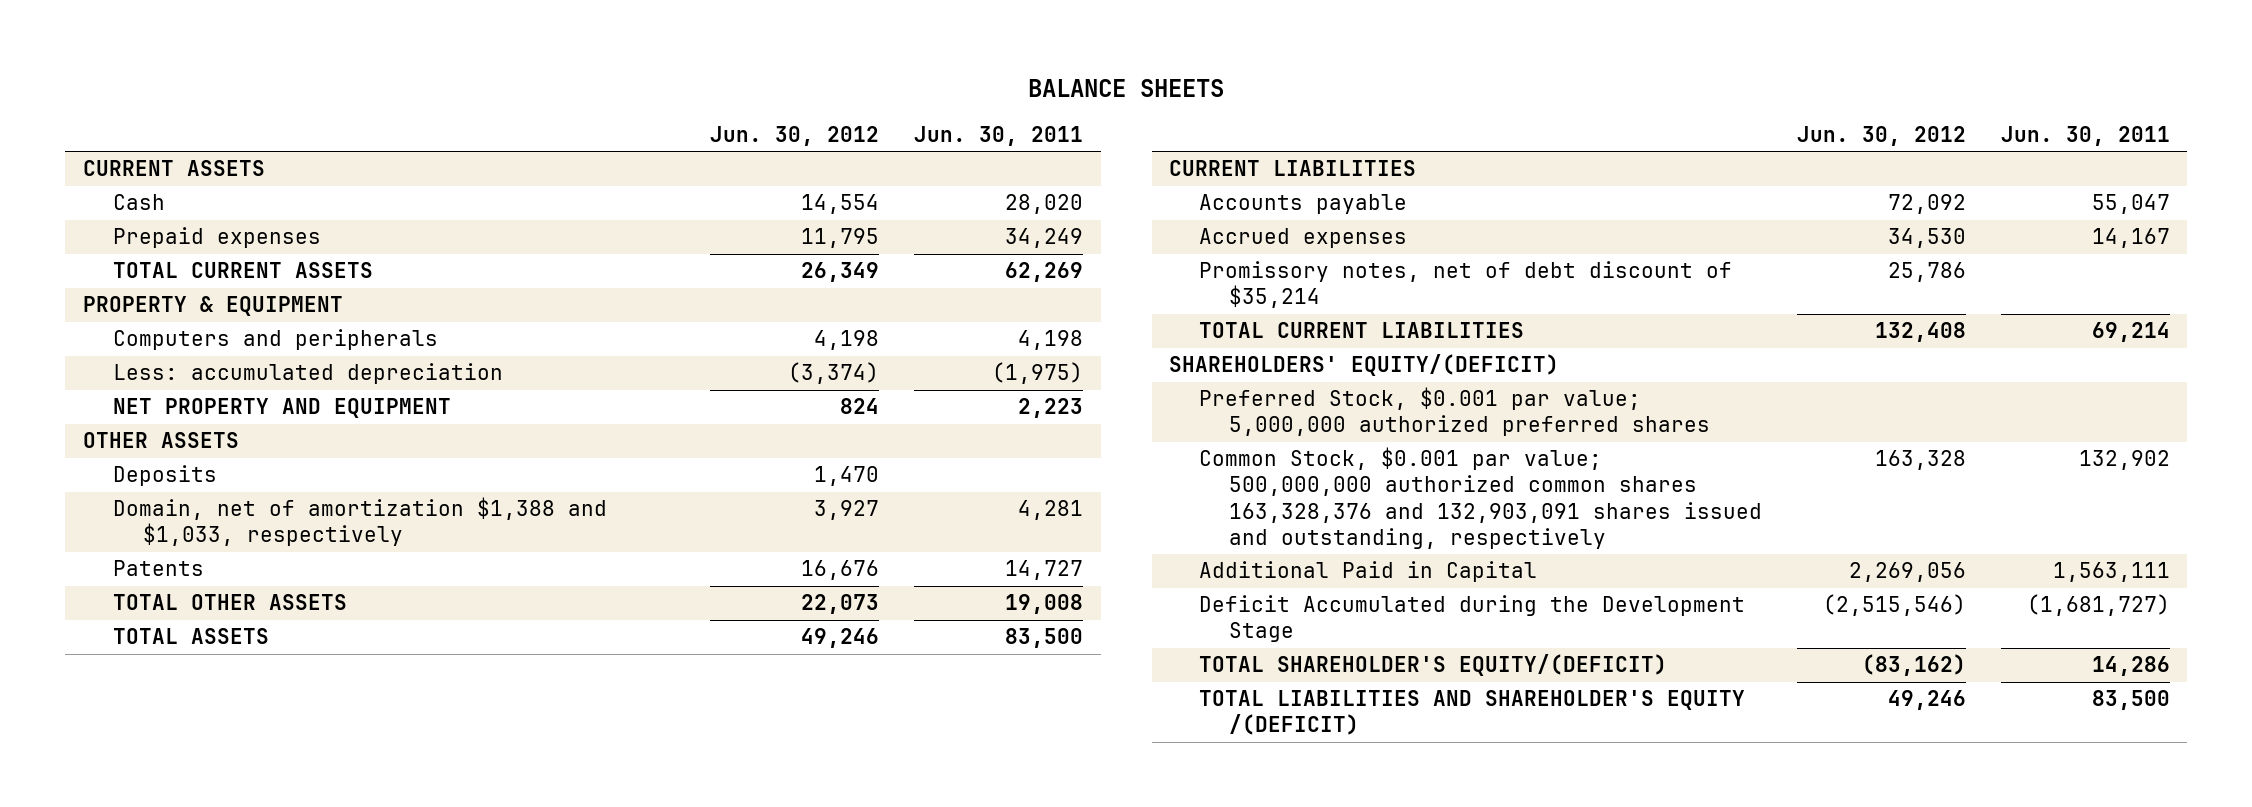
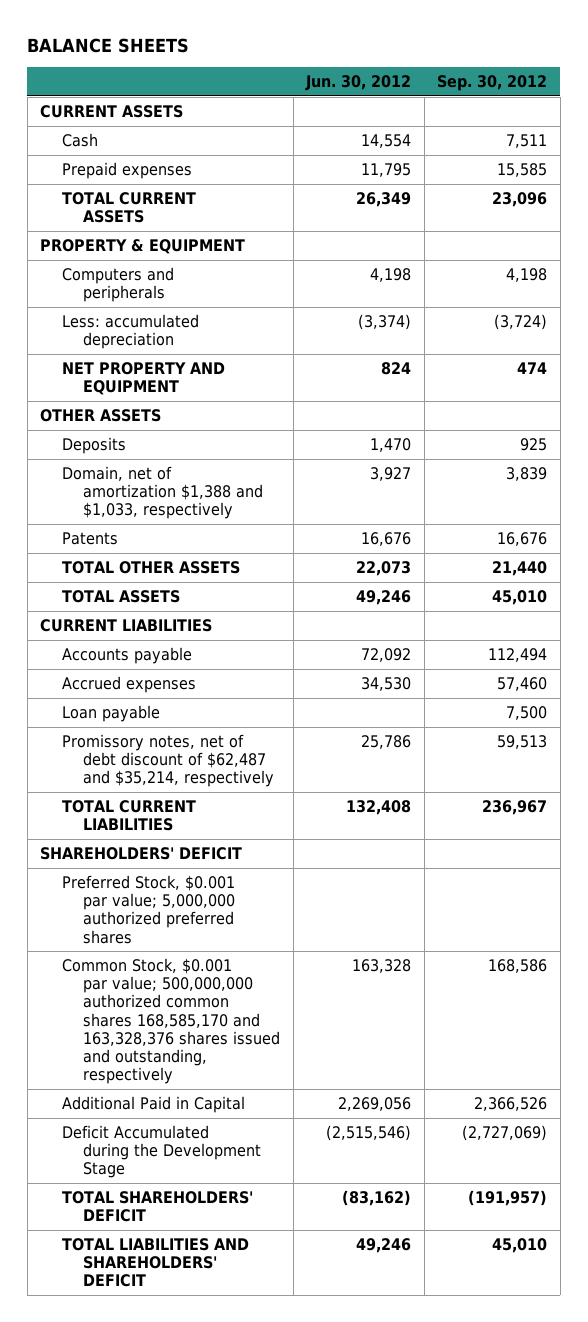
- | Jun. 30, 2012 | Jun. 30, 2011
+ | Jun. 30, 2012 | Sep. 30, 2012
- Promissory notes, net of debt discount of $35,214 | 25,786 |
+ Loan payable | | 7,500
+ Promissory notes, net of debt discount of $62,487 and $35,214, respectively | 25,786 | 59,513
- SHAREHOLDERS' EQUITY/(DEFICIT)
+ SHAREHOLDERS' DEFICIT
- Common Stock, $0.001 par value; 500,000,000 authorized common shares 163,328,376 and 132,903,091 shares issued and outstanding, respectively | 163,328 | 132,902
+ Common Stock, $0.001 par value; 500,000,000 authorized common shares 168,585,170 and 163,328,376 shares issued and outstanding, respectively | 163,328 | 168,586
- TOTAL SHAREHOLDER'S EQUITY/(DEFICIT) | (83,162) | 14,286
- TOTAL LIABILITIES AND SHAREHOLDER'S EQUITY /(DEFICIT) | 49,246 | 83,500
+ TOTAL SHAREHOLDERS' DEFICIT | (83,162) | (191,957)
+ TOTAL LIABILITIES AND SHAREHOLDERS' DEFICIT | 49,246 | 45,010

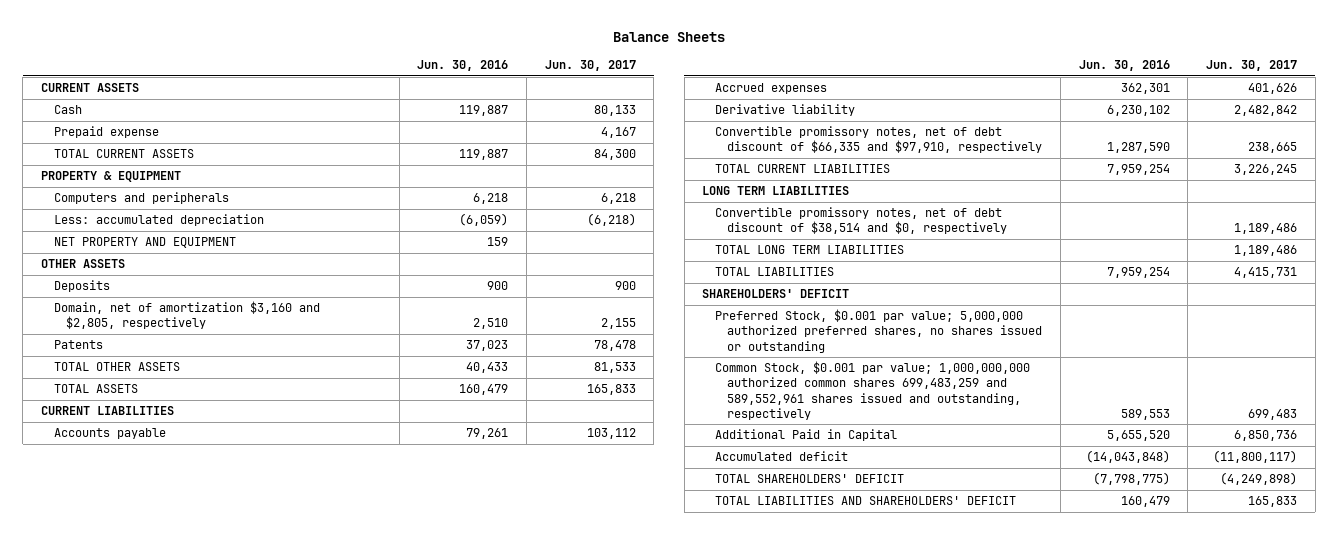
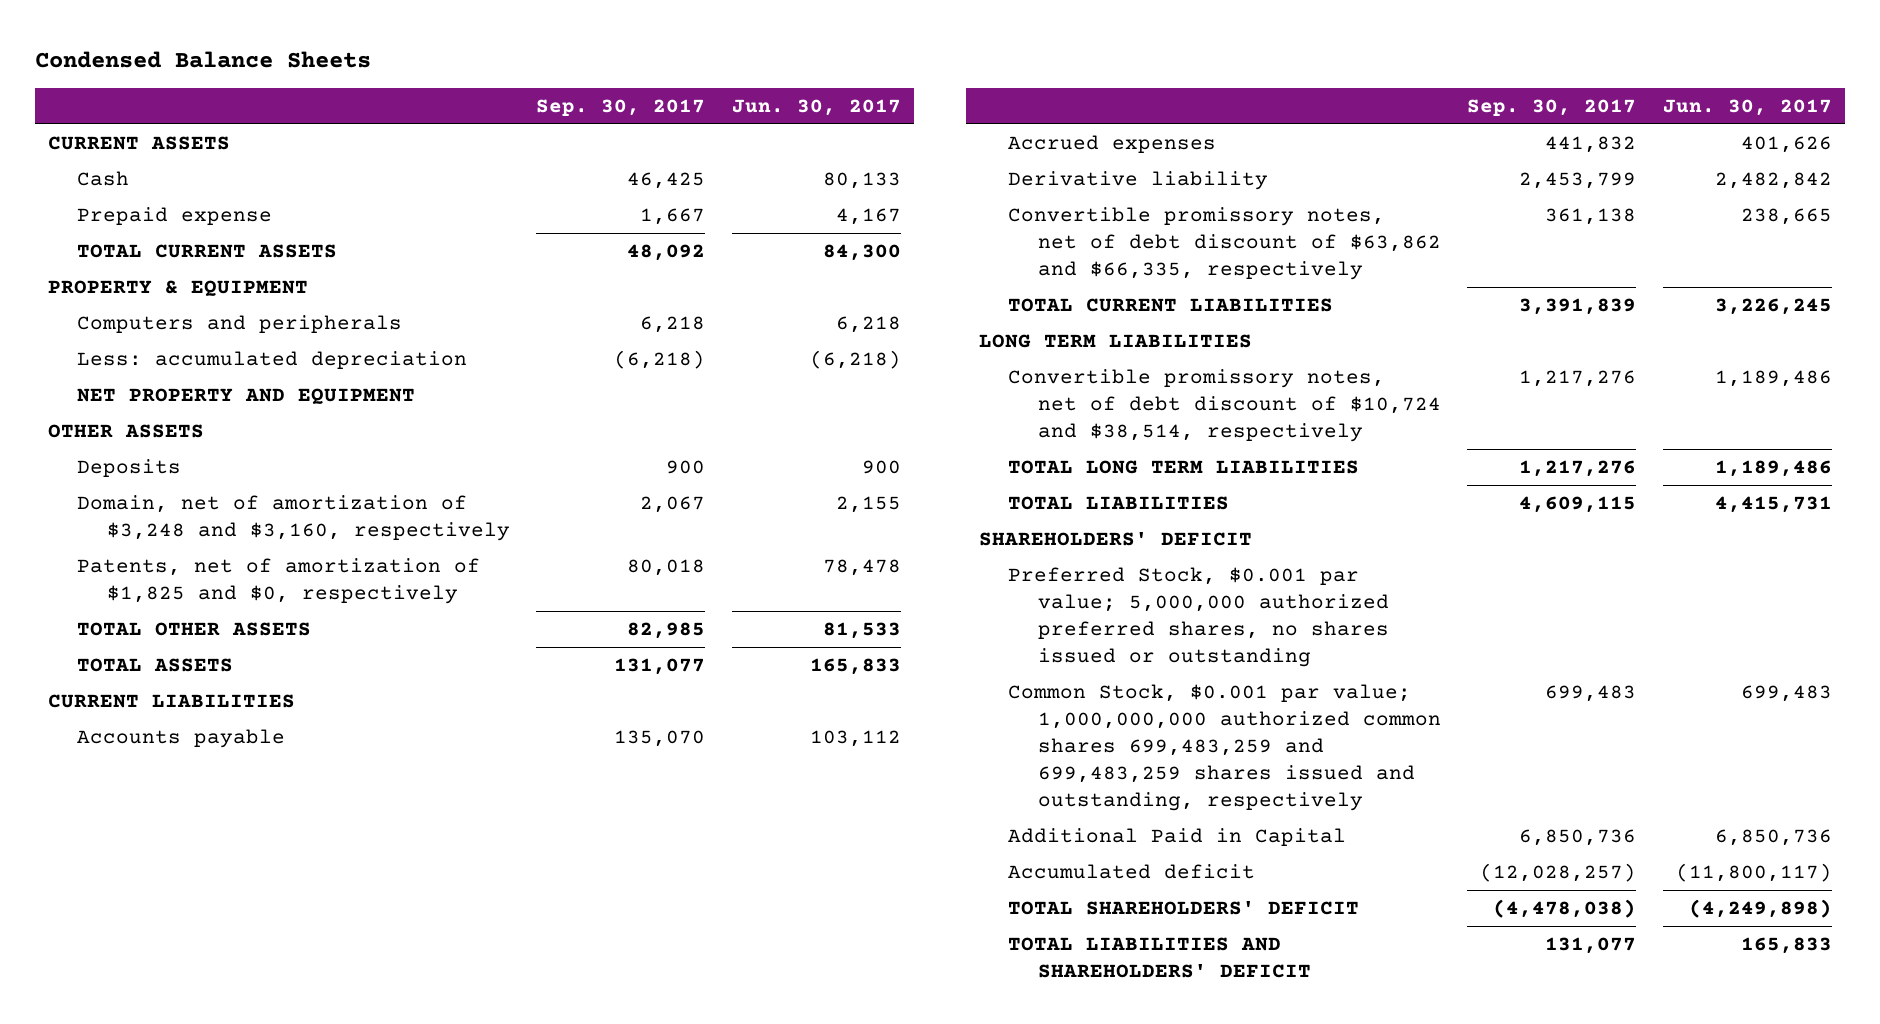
- Balance Sheets
+ Condensed Balance Sheets
- | Jun. 30, 2016 | Jun. 30, 2017
+ | Sep. 30, 2017 | Jun. 30, 2017
- Domain, net of amortization $3,160 and $2,805, respectively | 2,510 | 2,155
- Patents | 37,023 | 78,478
+ Domain, net of amortization of $3,248 and $3,160, respectively | 2,067 | 2,155
+ Patents, net of amortization of $1,825 and $0, respectively | 80,018 | 78,478
- Convertible promissory notes, net of debt discount of $66,335 and $97,910, respectively | 1,287,590 | 238,665
+ Convertible promissory notes, net of debt discount of $63,862 and $66,335, respectively | 361,138 | 238,665
- Convertible promissory notes, net of debt discount of $38,514 and $0, respectively | | 1,189,486
+ Convertible promissory notes, net of debt discount of $10,724 and $38,514, respectively | 1,217,276 | 1,189,486
- Common Stock, $0.001 par value; 1,000,000,000 authorized common shares 699,483,259 and 589,552,961 shares issued and outstanding, respectively | 589,553 | 699,483
+ Common Stock, $0.001 par value; 1,000,000,000 authorized common shares 699,483,259 and 699,483,259 shares issued and outstanding, respectively | 699,483 | 699,483

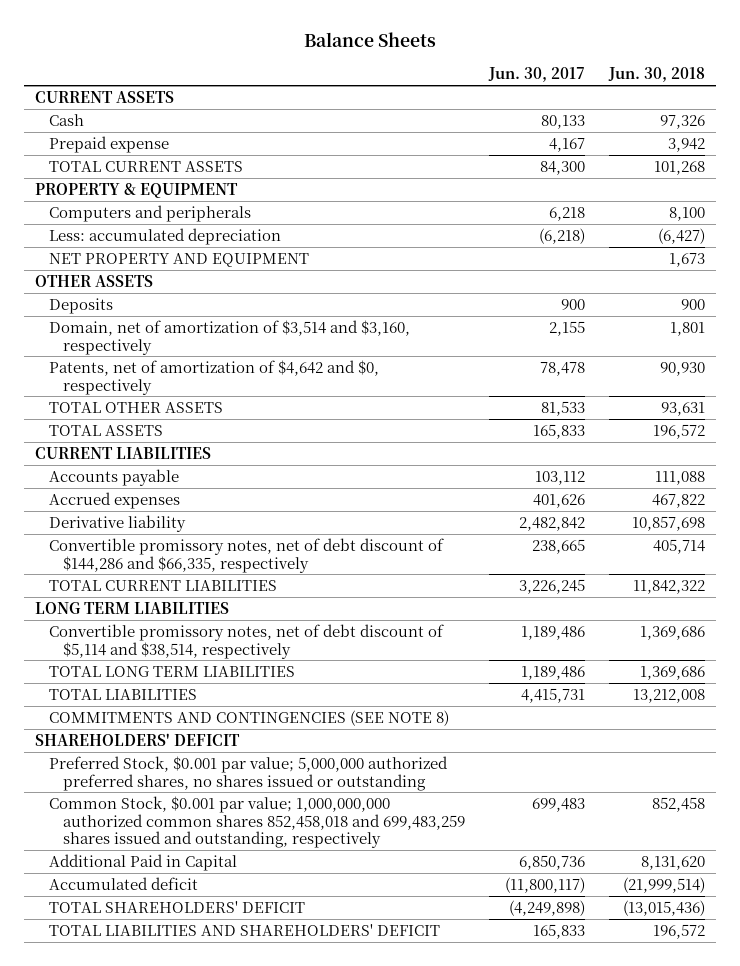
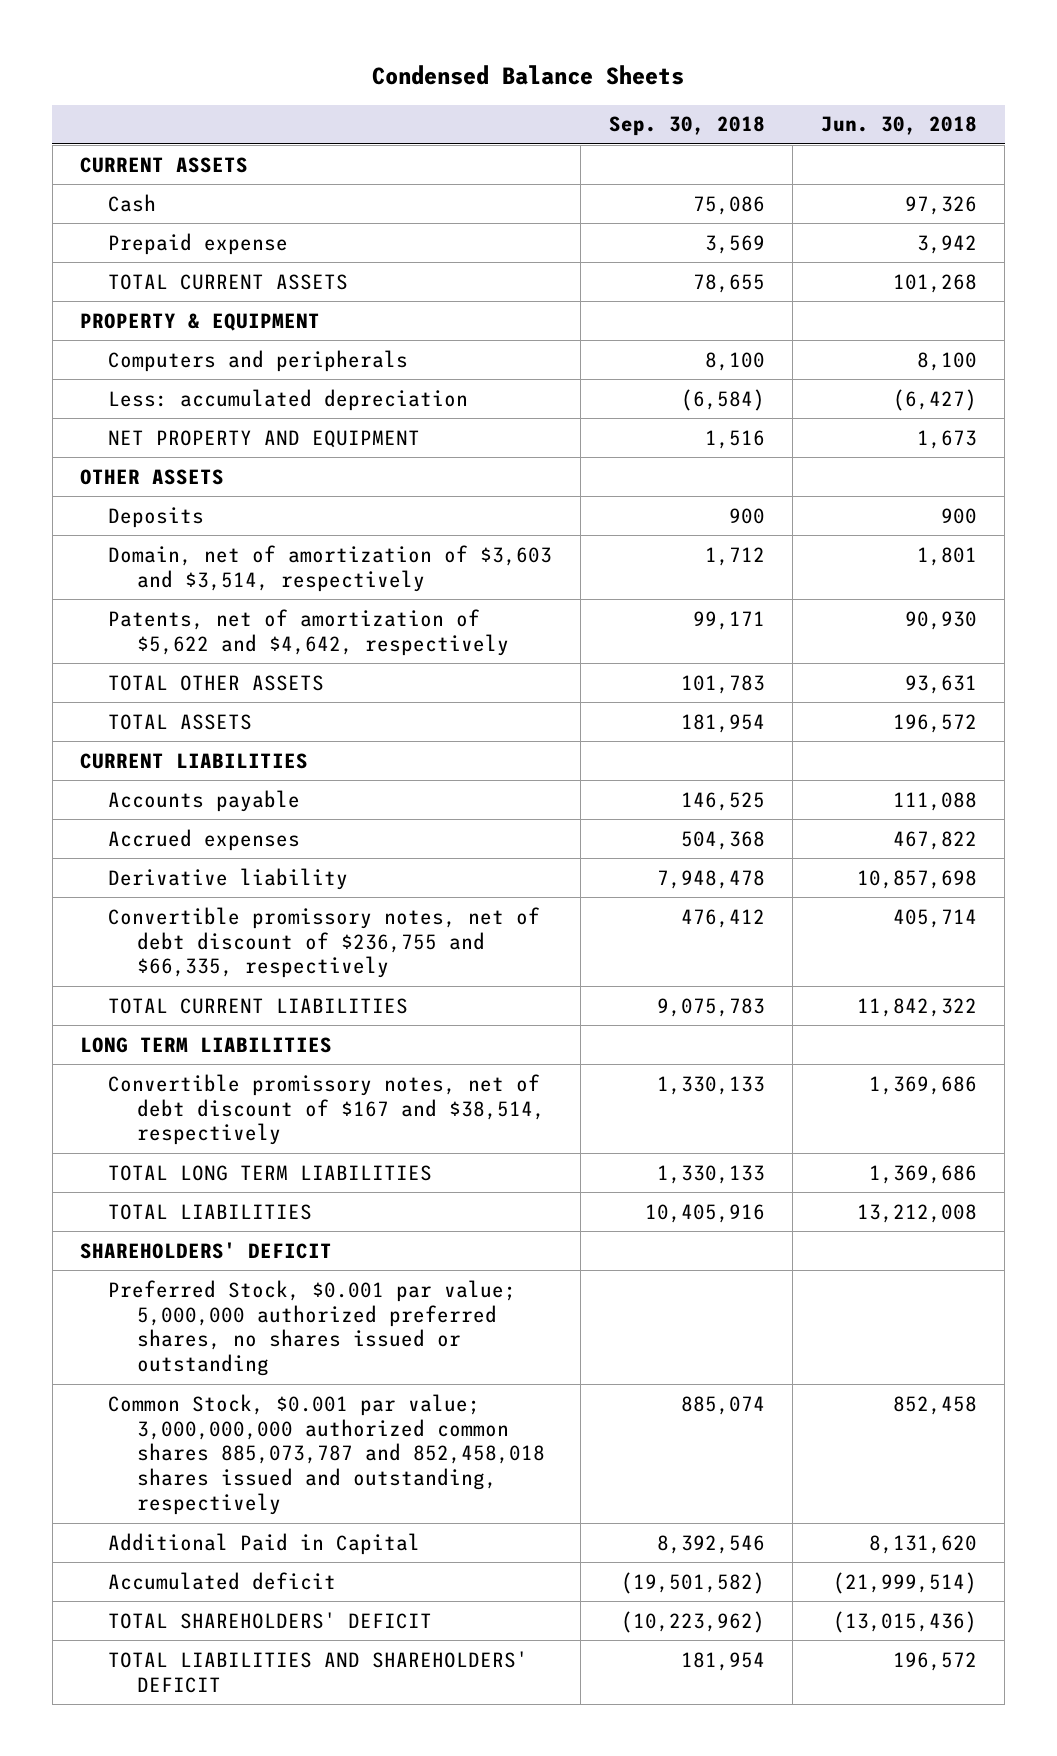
- Balance Sheets
+ Condensed Balance Sheets
- | Jun. 30, 2017 | Jun. 30, 2018
+ | Sep. 30, 2018 | Jun. 30, 2018
- Domain, net of amortization of $3,514 and $3,160, respectively | 2,155 | 1,801
- Patents, net of amortization of $4,642 and $0, respectively | 78,478 | 90,930
+ Domain, net of amortization of $3,603 and $3,514, respectively | 1,712 | 1,801
+ Patents, net of amortization of $5,622 and $4,642, respectively | 99,171 | 90,930
- Convertible promissory notes, net of debt discount of $144,286 and $66,335, respectively | 238,665 | 405,714
+ Convertible promissory notes, net of debt discount of $236,755 and $66,335, respectively | 476,412 | 405,714
- Convertible promissory notes, net of debt discount of $5,114 and $38,514, respectively | 1,189,486 | 1,369,686
+ Convertible promissory notes, net of debt discount of $167 and $38,514, respectively | 1,330,133 | 1,369,686
- COMMITMENTS AND CONTINGENCIES (SEE NOTE 8)
- Common Stock, $0.001 par value; 1,000,000,000 authorized common shares 852,458,018 and 699,483,259 shares issued and outstanding, respectively | 699,483 | 852,458
+ Common Stock, $0.001 par value; 3,000,000,000 authorized common shares 885,073,787 and 852,458,018 shares issued and outstanding, respectively | 885,074 | 852,458

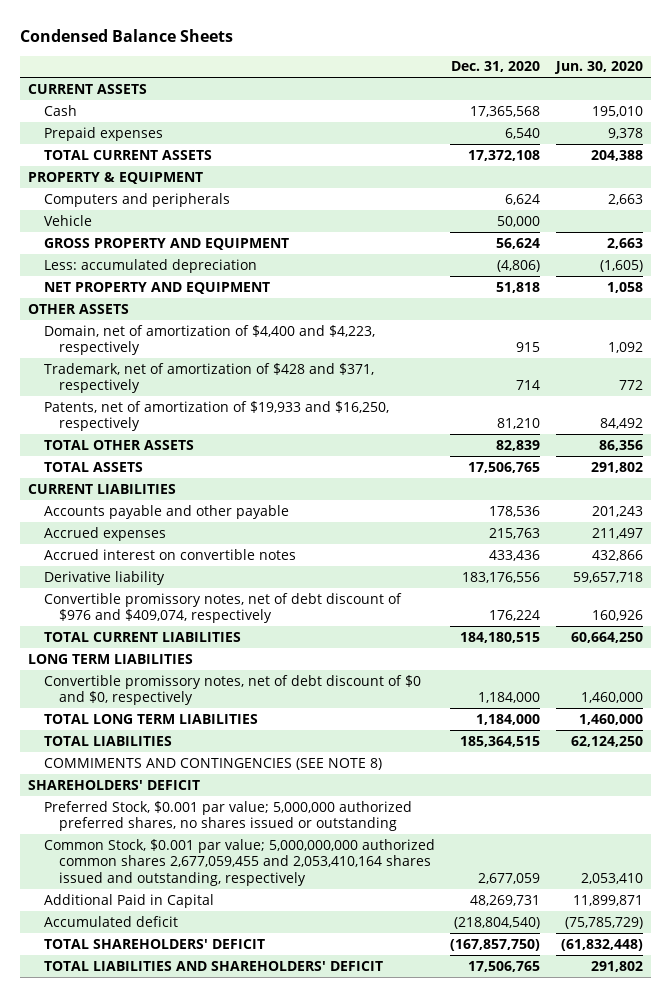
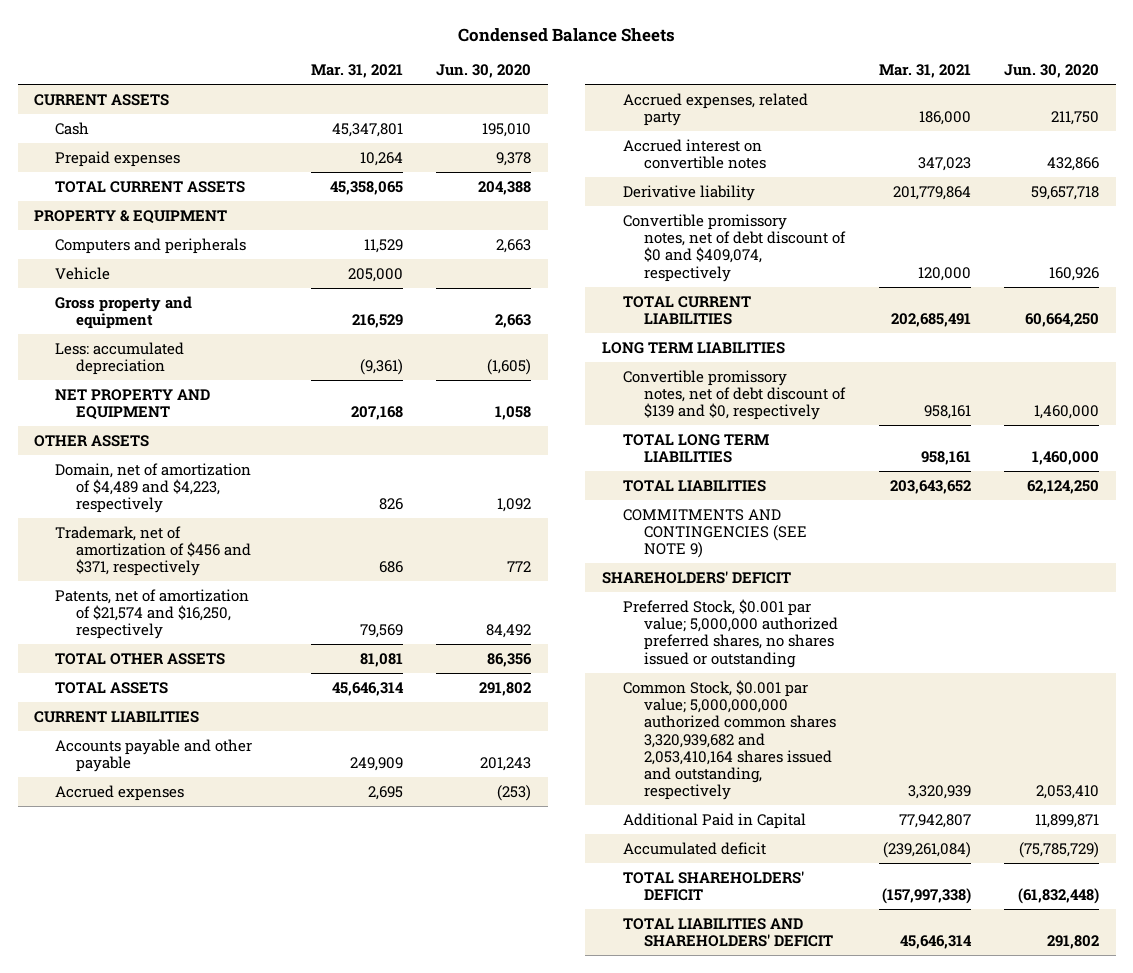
- | Dec. 31, 2020 | Jun. 30, 2020
+ | Mar. 31, 2021 | Jun. 30, 2020
- GROSS PROPERTY AND EQUIPMENT | 56,624 | 2,663
+ Gross property and equipment | 216,529 | 2,663
- Domain, net of amortization of $4,400 and $4,223, respectively | 915 | 1,092
- Trademark, net of amortization of $428 and $371, respectively | 714 | 772
- Patents, net of amortization of $19,933 and $16,250, respectively | 81,210 | 84,492
+ Domain, net of amortization of $4,489 and $4,223, respectively | 826 | 1,092
+ Trademark, net of amortization of $456 and $371, respectively | 686 | 772
+ Patents, net of amortization of $21,574 and $16,250, respectively | 79,569 | 84,492
- Accrued expenses | 215,763 | 211,497
+ Accrued expenses | 2,695 | (253)
+ Accrued expenses, related party | 186,000 | 211,750
- Convertible promissory notes, net of debt discount of $976 and $409,074, respectively | 176,224 | 160,926
+ Convertible promissory notes, net of debt discount of $0 and $409,074, respectively | 120,000 | 160,926
- Convertible promissory notes, net of debt discount of $0 and $0, respectively | 1,184,000 | 1,460,000
+ Convertible promissory notes, net of debt discount of $139 and $0, respectively | 958,161 | 1,460,000
- COMMIMENTS AND CONTINGENCIES (SEE NOTE 8)
+ COMMITMENTS AND CONTINGENCIES (SEE NOTE 9)
- Common Stock, $0.001 par value; 5,000,000,000 authorized common shares 2,677,059,455 and 2,053,410,164 shares issued and outstanding, respectively | 2,677,059 | 2,053,410
+ Common Stock, $0.001 par value; 5,000,000,000 authorized common shares 3,320,939,682 and 2,053,410,164 shares issued and outstanding, respectively | 3,320,939 | 2,053,410

